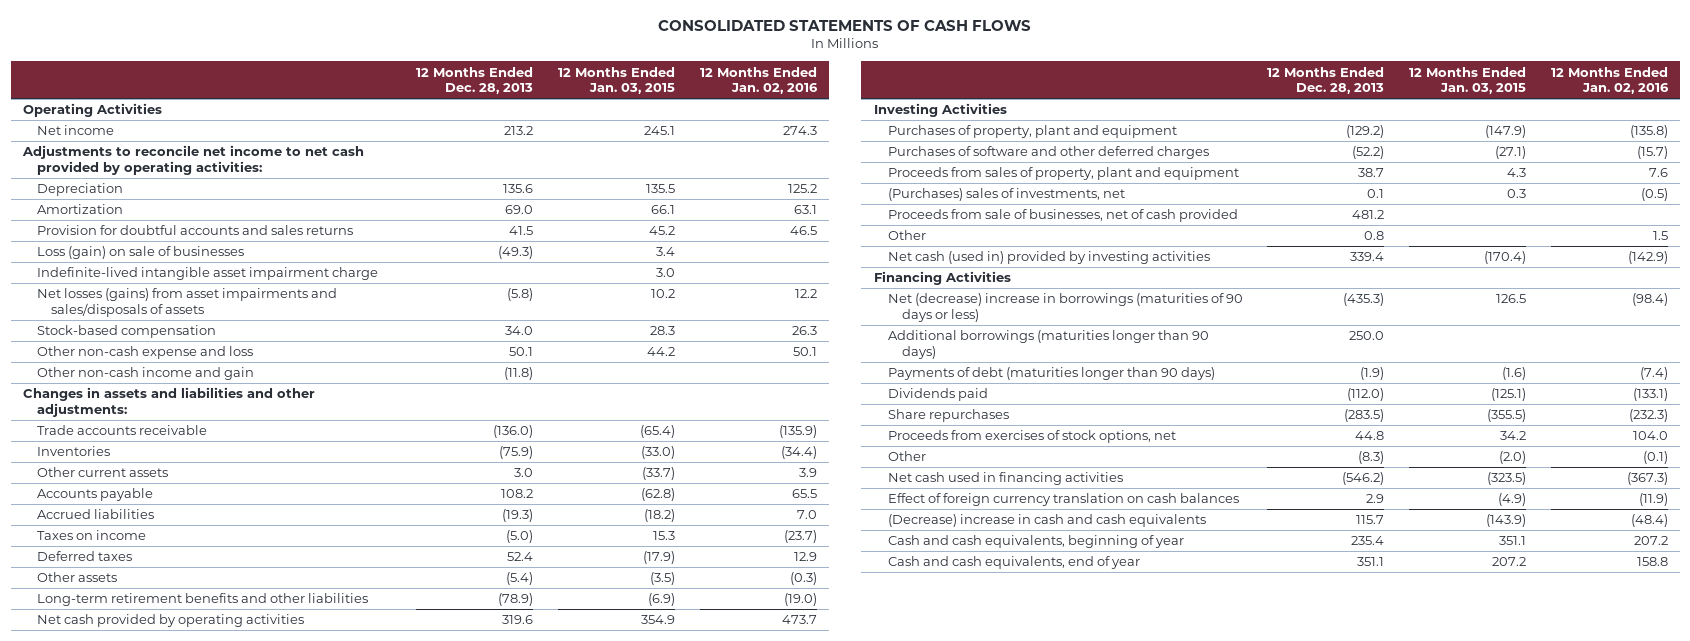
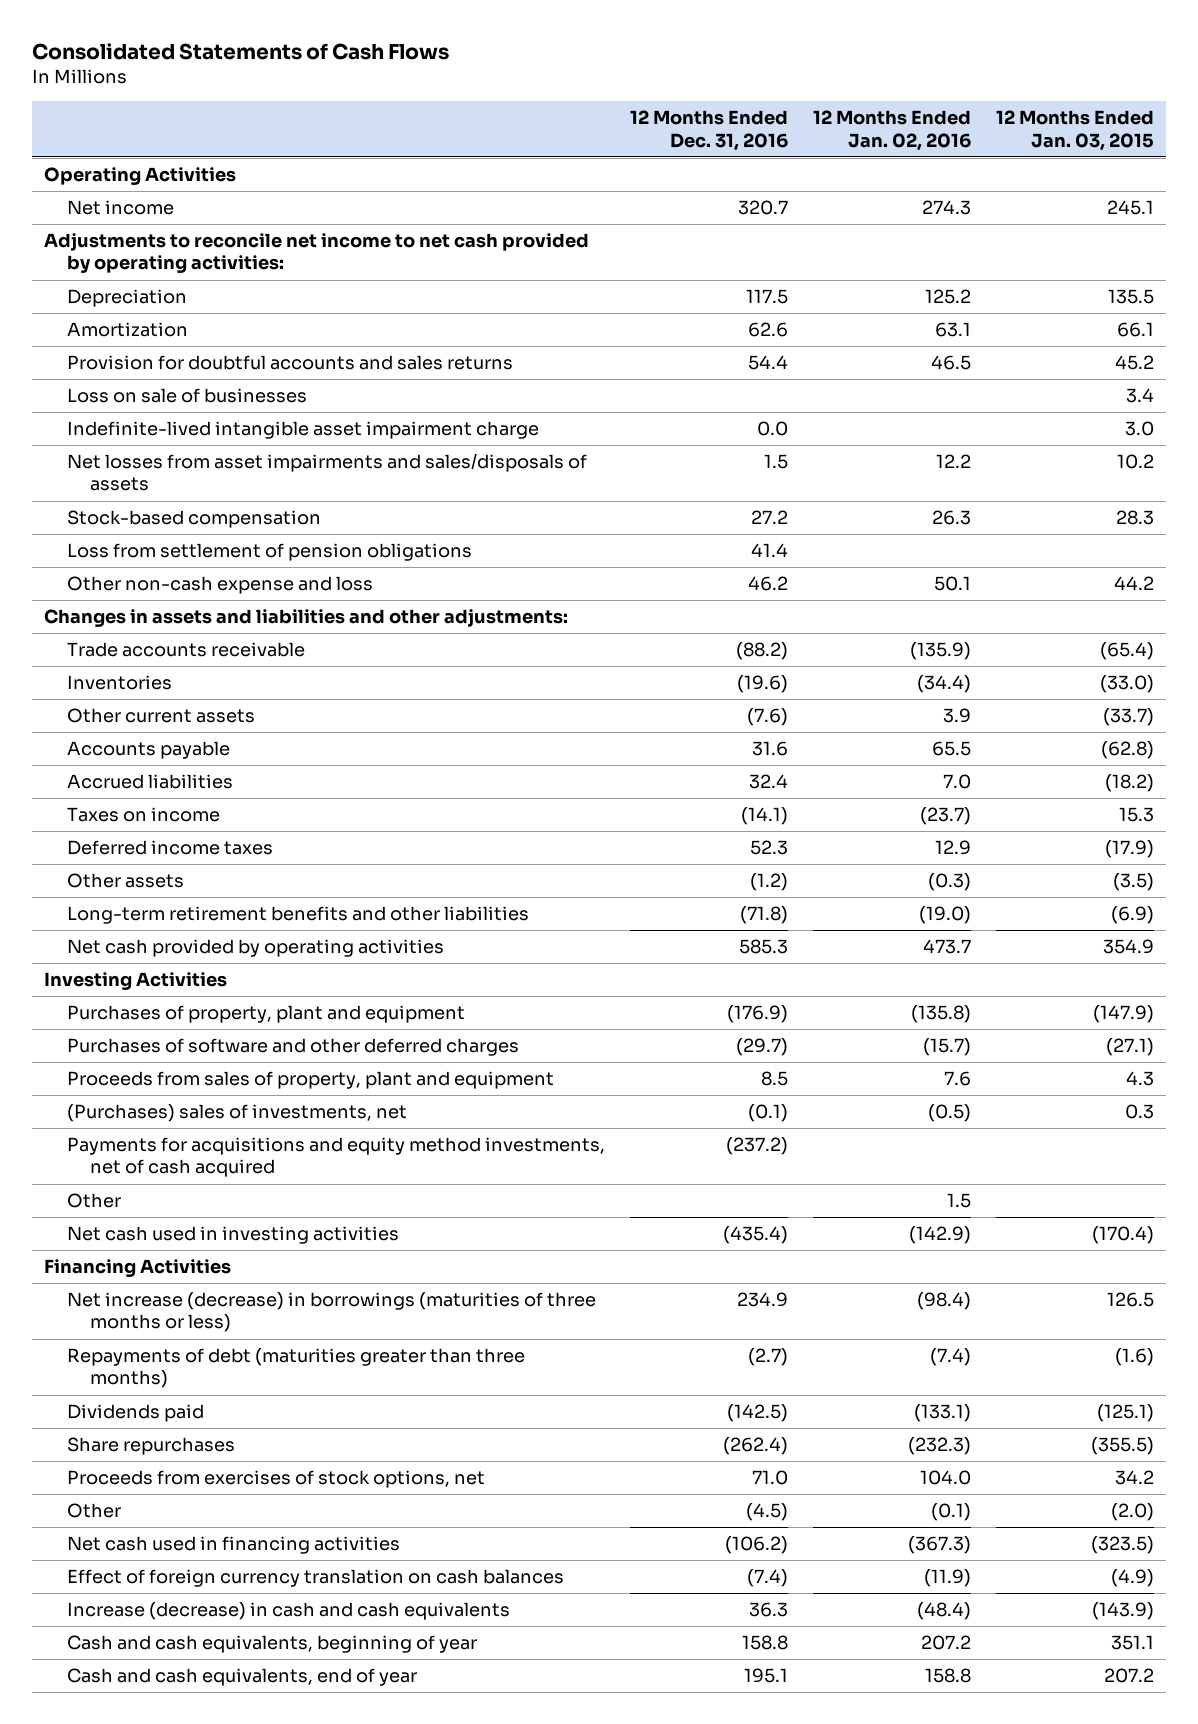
- CONSOLIDATED STATEMENTS OF CASH FLOWS
+ Consolidated Statements of Cash Flows
- | 12 Months Ended Dec. 28, 2013 | 12 Months Ended Jan. 03, 2015 | 12 Months Ended Jan. 02, 2016
+ | 12 Months Ended Dec. 31, 2016 | 12 Months Ended Jan. 02, 2016 | 12 Months Ended Jan. 03, 2015
- Loss (gain) on sale of businesses | (49.3) | 3.4 |
+ Loss on sale of businesses | | | 3.4
- Net losses (gains) from asset impairments and sales/disposals of assets | (5.8) | 10.2 | 12.2
+ Net losses from asset impairments and sales/disposals of assets | 1.5 | 12.2 | 10.2
+ Loss from settlement of pension obligations | 41.4 | |
- Other non-cash income and gain | (11.8) | |
- Deferred taxes | 52.4 | (17.9) | 12.9
+ Deferred income taxes | 52.3 | 12.9 | (17.9)
- Proceeds from sale of businesses, net of cash provided | 481.2 | |
+ Payments for acquisitions and equity method investments, net of cash acquired | (237.2) | |
- Net cash (used in) provided by investing activities | 339.4 | (170.4) | (142.9)
+ Net cash used in investing activities | (435.4) | (142.9) | (170.4)
- Net (decrease) increase in borrowings (maturities of 90 days or less) | (435.3) | 126.5 | (98.4)
- Additional borrowings (maturities longer than 90 days) | 250.0 | |
- Payments of debt (maturities longer than 90 days) | (1.9) | (1.6) | (7.4)
+ Net increase (decrease) in borrowings (maturities of three months or less) | 234.9 | (98.4) | 126.5
+ Repayments of debt (maturities greater than three months) | (2.7) | (7.4) | (1.6)
- (Decrease) increase in cash and cash equivalents | 115.7 | (143.9) | (48.4)
+ Increase (decrease) in cash and cash equivalents | 36.3 | (48.4) | (143.9)

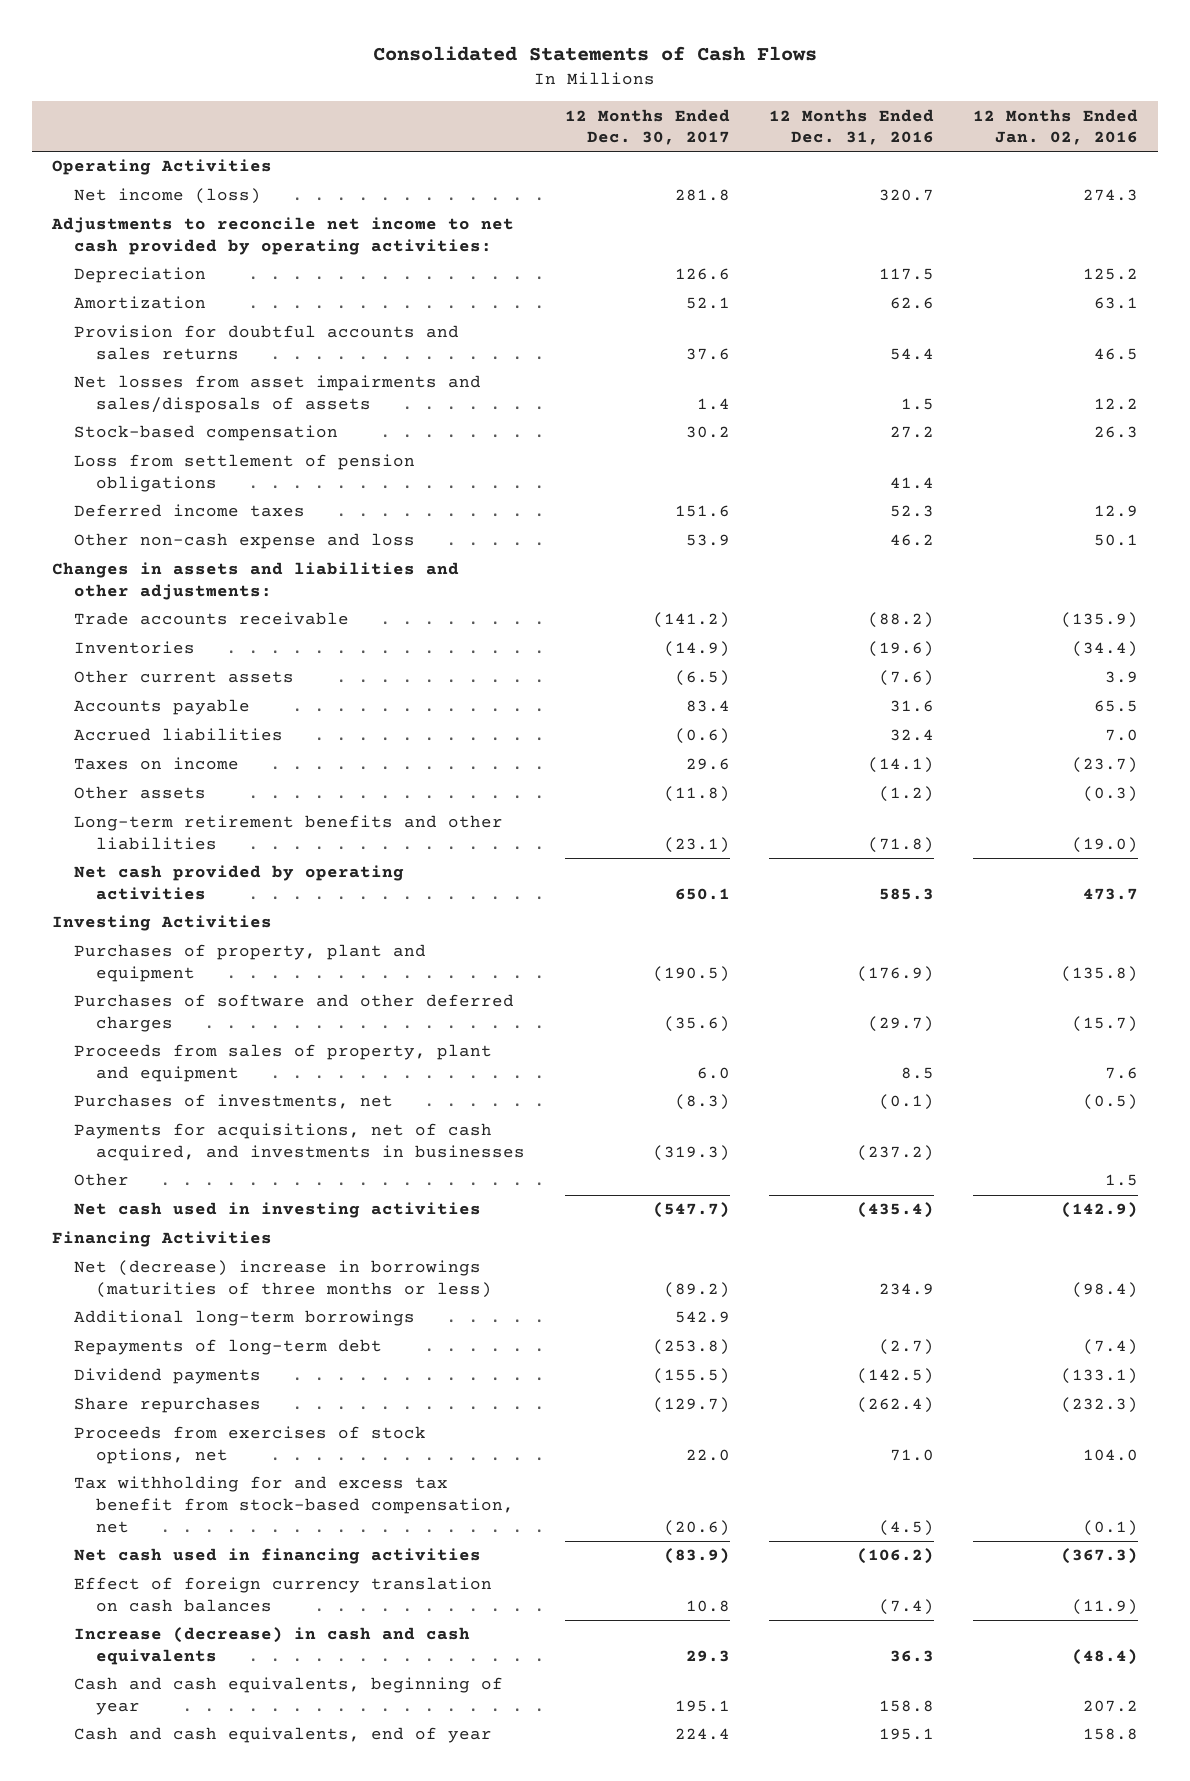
- | 12 Months Ended Dec. 31, 2016 | 12 Months Ended Jan. 02, 2016 | 12 Months Ended Jan. 03, 2015
+ | 12 Months Ended Dec. 30, 2017 | 12 Months Ended Dec. 31, 2016 | 12 Months Ended Jan. 02, 2016
- Net income | 320.7 | 274.3 | 245.1
+ Net income (loss) | 281.8 | 320.7 | 274.3
- Loss on sale of businesses | | | 3.4
- Indefinite-lived intangible asset impairment charge | 0.0 | | 3.0
moved up: Deferred income taxes | 151.6 | 52.3 | 12.9
- (Purchases) sales of investments, net | (0.1) | (0.5) | 0.3
- Payments for acquisitions and equity method investments, net of cash acquired | (237.2) | |
+ Purchases of investments, net | (8.3) | (0.1) | (0.5)
+ Payments for acquisitions, net of cash acquired, and investments in businesses | (319.3) | (237.2) |
- Net increase (decrease) in borrowings (maturities of three months or less) | 234.9 | (98.4) | 126.5
- Repayments of debt (maturities greater than three months) | (2.7) | (7.4) | (1.6)
- Dividends paid | (142.5) | (133.1) | (125.1)
+ Net (decrease) increase in borrowings (maturities of three months or less) | (89.2) | 234.9 | (98.4)
+ Additional long-term borrowings | 542.9 | |
+ Repayments of long-term debt | (253.8) | (2.7) | (7.4)
+ Dividend payments | (155.5) | (142.5) | (133.1)
- Other | (4.5) | (0.1) | (2.0)
+ Tax withholding for and excess tax benefit from stock-based compensation, net | (20.6) | (4.5) | (0.1)

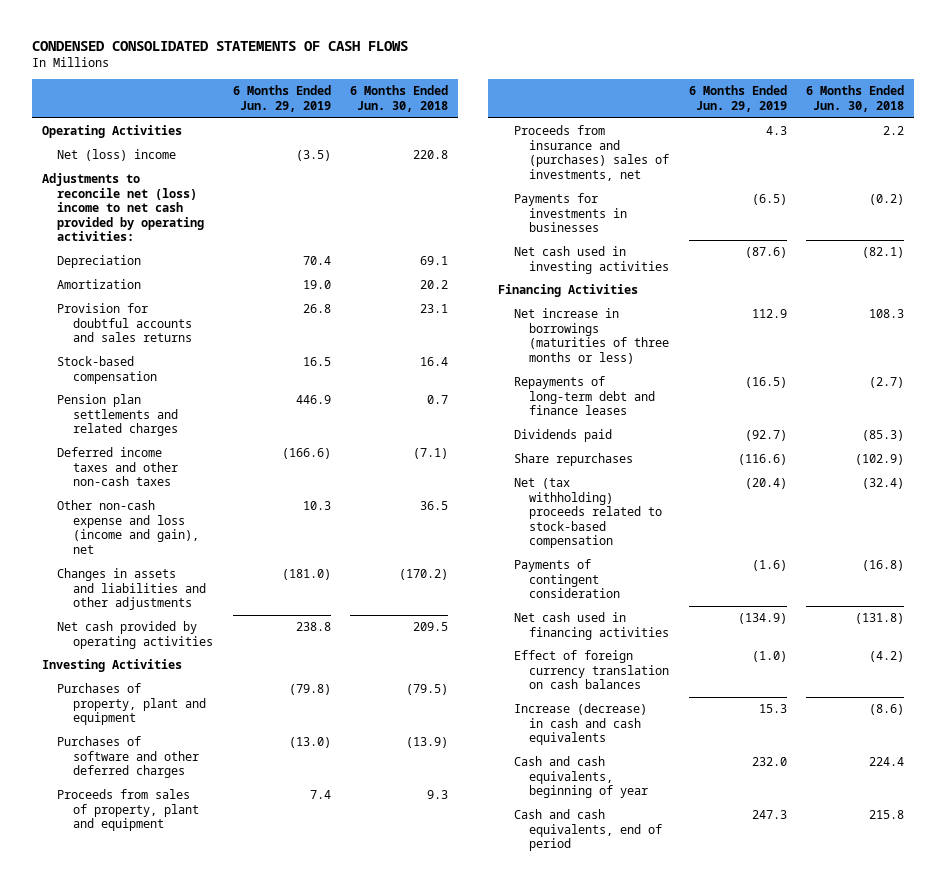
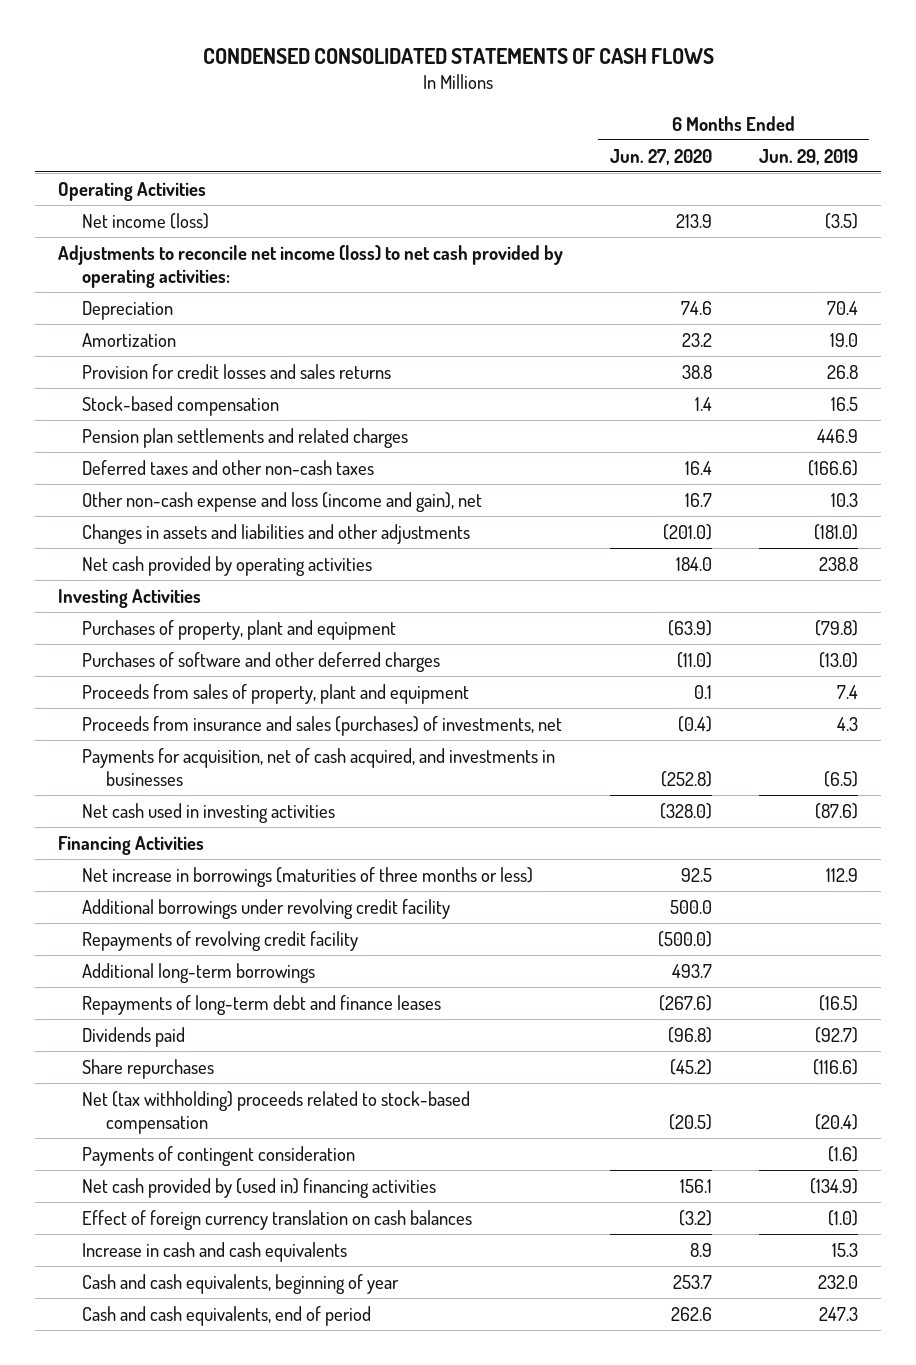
- | 6 Months Ended Jun. 29, 2019 | 6 Months Ended Jun. 30, 2018
+ | 6 Months Ended Jun. 27, 2020 | 6 Months Ended Jun. 29, 2019
- Net (loss) income | (3.5) | 220.8
- Adjustments to reconcile net (loss) income to net cash provided by operating activities:
+ Net income (loss) | 213.9 | (3.5)
+ Adjustments to reconcile net income (loss) to net cash provided by operating activities:
- Provision for doubtful accounts and sales returns | 26.8 | 23.1
+ Provision for credit losses and sales returns | 38.8 | 26.8
- Deferred income taxes and other non-cash taxes | (166.6) | (7.1)
+ Deferred taxes and other non-cash taxes | 16.4 | (166.6)
- Proceeds from insurance and (purchases) sales of investments, net | 4.3 | 2.2
- Payments for investments in businesses | (6.5) | (0.2)
+ Proceeds from insurance and sales (purchases) of investments, net | (0.4) | 4.3
+ Payments for acquisition, net of cash acquired, and investments in businesses | (252.8) | (6.5)
+ Additional borrowings under revolving credit facility | 500.0 |
+ Repayments of revolving credit facility | (500.0) |
+ Additional long-term borrowings | 493.7 |
- Net cash used in financing activities | (134.9) | (131.8)
+ Net cash provided by (used in) financing activities | 156.1 | (134.9)
- Increase (decrease) in cash and cash equivalents | 15.3 | (8.6)
+ Increase in cash and cash equivalents | 8.9 | 15.3

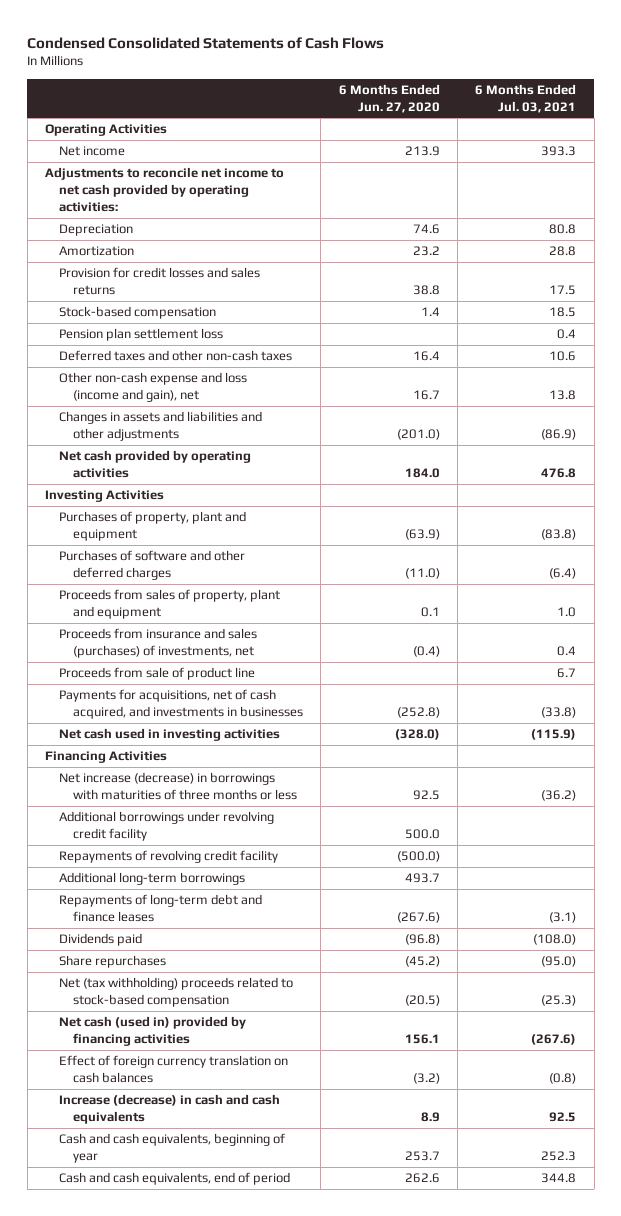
- CONDENSED CONSOLIDATED STATEMENTS OF CASH FLOWS
+ Condensed Consolidated Statements of Cash Flows
- | 6 Months Ended Jun. 27, 2020 | 6 Months Ended Jun. 29, 2019
+ | 6 Months Ended Jun. 27, 2020 | 6 Months Ended Jul. 03, 2021
- Net income (loss) | 213.9 | (3.5)
- Adjustments to reconcile net income (loss) to net cash provided by operating activities:
+ Net income | 213.9 | 393.3
+ Adjustments to reconcile net income to net cash provided by operating activities:
- Pension plan settlements and related charges | | 446.9
+ Pension plan settlement loss | | 0.4
- Payments for acquisition, net of cash acquired, and investments in businesses | (252.8) | (6.5)
+ Proceeds from sale of product line | | 6.7
+ Payments for acquisitions, net of cash acquired, and investments in businesses | (252.8) | (33.8)
- Net increase in borrowings (maturities of three months or less) | 92.5 | 112.9
+ Net increase (decrease) in borrowings with maturities of three months or less | 92.5 | (36.2)
- Payments of contingent consideration | | (1.6)
- Net cash provided by (used in) financing activities | 156.1 | (134.9)
+ Net cash (used in) provided by financing activities | 156.1 | (267.6)
- Increase in cash and cash equivalents | 8.9 | 15.3
+ Increase (decrease) in cash and cash equivalents | 8.9 | 92.5

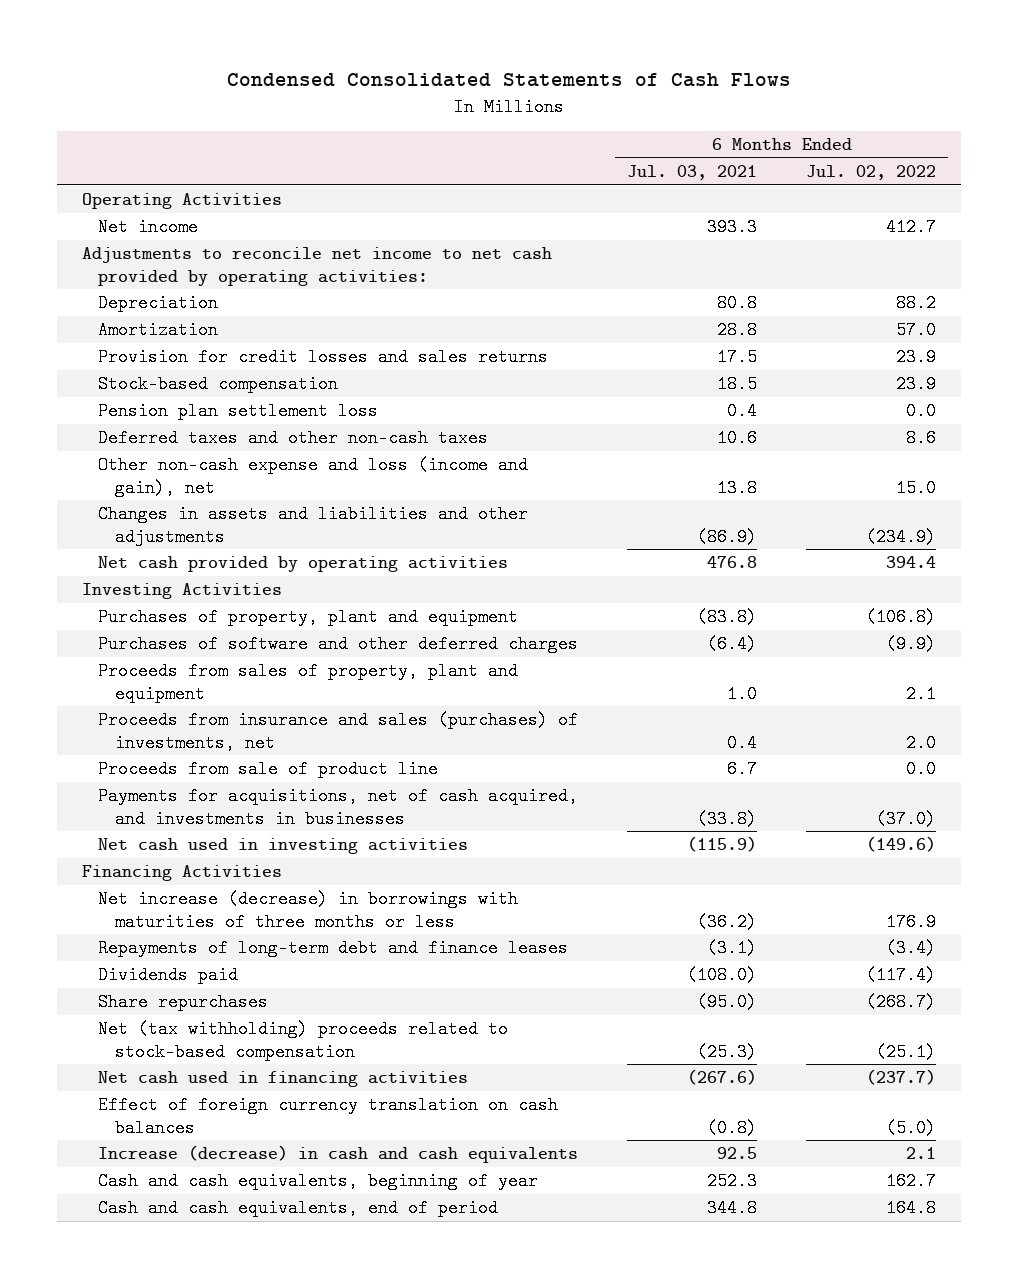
- | 6 Months Ended Jun. 27, 2020 | 6 Months Ended Jul. 03, 2021
+ | 6 Months Ended Jul. 03, 2021 | 6 Months Ended Jul. 02, 2022
- Additional borrowings under revolving credit facility | 500.0 |
- Repayments of revolving credit facility | (500.0) |
- Additional long-term borrowings | 493.7 |
- Net cash (used in) provided by financing activities | 156.1 | (267.6)
+ Net cash used in financing activities | (267.6) | (237.7)

